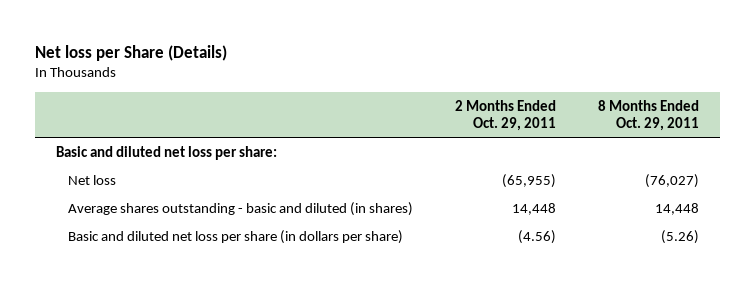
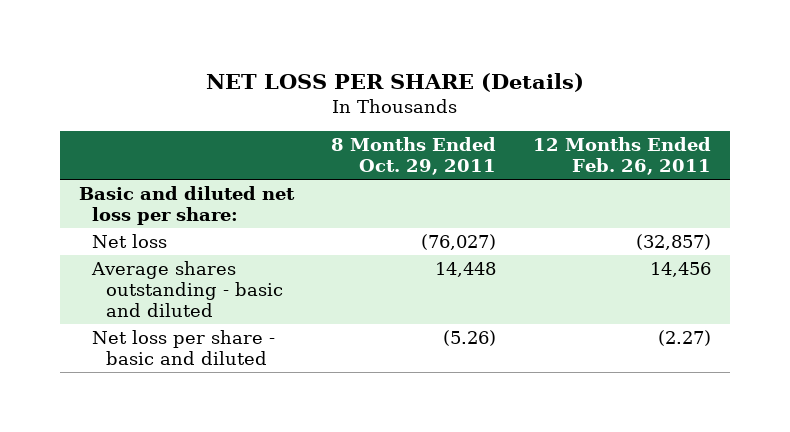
- Net loss per Share (Details)
+ NET LOSS PER SHARE (Details)
- | 2 Months Ended Oct. 29, 2011 | 8 Months Ended Oct. 29, 2011
+ | 8 Months Ended Oct. 29, 2011 | 12 Months Ended Feb. 26, 2011
- Average shares outstanding - basic and diluted (in shares) | 14,448 | 14,448
- Basic and diluted net loss per share (in dollars per share) | (4.56) | (5.26)
+ Average shares outstanding - basic and diluted | 14,448 | 14,456
+ Net loss per share - basic and diluted | (5.26) | (2.27)

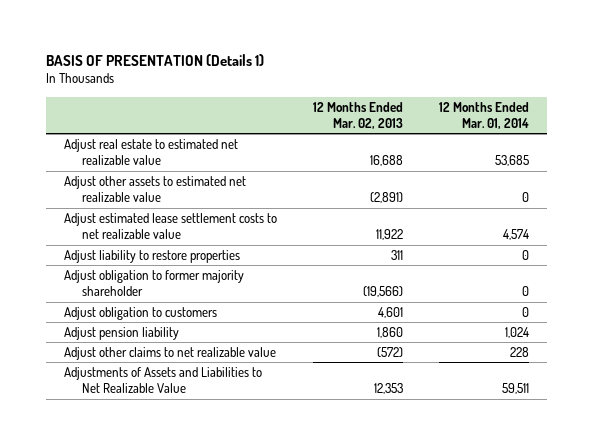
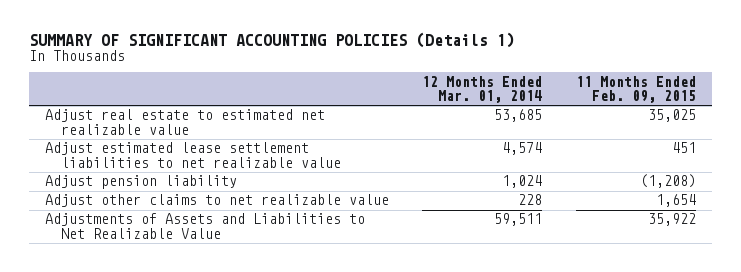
- BASIS OF PRESENTATION (Details 1)
+ SUMMARY OF SIGNIFICANT ACCOUNTING POLICIES (Details 1)
- | 12 Months Ended Mar. 02, 2013 | 12 Months Ended Mar. 01, 2014
+ | 12 Months Ended Mar. 01, 2014 | 11 Months Ended Feb. 09, 2015
- Adjust other assets to estimated net realizable value | (2,891) | 0
- Adjust estimated lease settlement costs to net realizable value | 11,922 | 4,574
- Adjust liability to restore properties | 311 | 0
- Adjust obligation to former majority shareholder | (19,566) | 0
- Adjust obligation to customers | 4,601 | 0
+ Adjust estimated lease settlement liabilities to net realizable value | 4,574 | 451

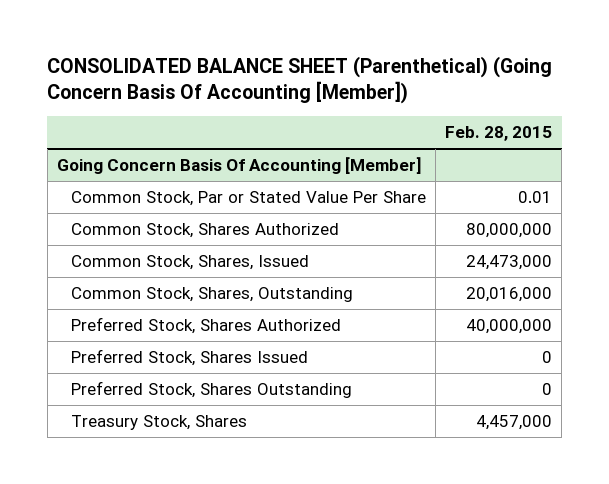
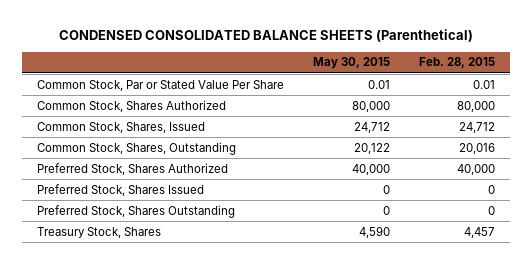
- CONSOLIDATED BALANCE SHEET (Parenthetical) (Going Concern Basis Of Accounting [Member])
+ CONDENSED CONSOLIDATED BALANCE SHEETS (Parenthetical)
- | Feb. 28, 2015
+ | May 30, 2015 | Feb. 28, 2015
- Going Concern Basis Of Accounting [Member]
- Common Stock, Shares Authorized | 80,000,000
- Common Stock, Shares, Issued | 24,473,000
- Common Stock, Shares, Outstanding | 20,016,000
- Preferred Stock, Shares Authorized | 40,000,000
+ Common Stock, Shares Authorized | 80,000 | 80,000
+ Common Stock, Shares, Issued | 24,712 | 24,712
+ Common Stock, Shares, Outstanding | 20,122 | 20,016
+ Preferred Stock, Shares Authorized | 40,000 | 40,000
- Treasury Stock, Shares | 4,457,000
+ Treasury Stock, Shares | 4,590 | 4,457

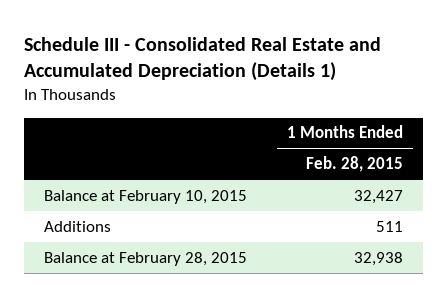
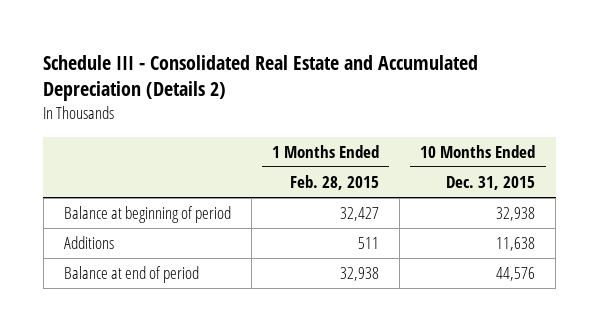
- Schedule III - Consolidated Real Estate and Accumulated Depreciation (Details 1)
+ Schedule III - Consolidated Real Estate and Accumulated Depreciation (Details 2)
- | 1 Months Ended Feb. 28, 2015
+ | 1 Months Ended Feb. 28, 2015 | 10 Months Ended Dec. 31, 2015
- Balance at February 10, 2015 | 32,427
+ Balance at beginning of period | 32,427 | 32,938
- Balance at February 28, 2015 | 32,938
+ Balance at end of period | 32,938 | 44,576

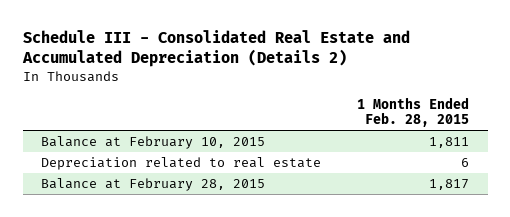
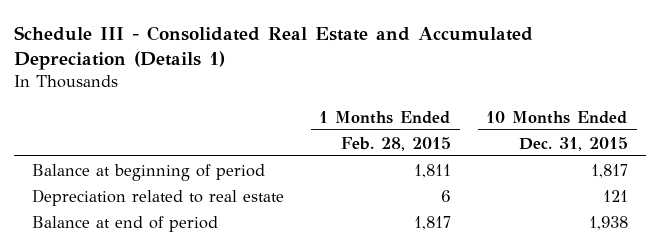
- Schedule III - Consolidated Real Estate and Accumulated Depreciation (Details 2)
+ Schedule III - Consolidated Real Estate and Accumulated Depreciation (Details 1)
- | 1 Months Ended Feb. 28, 2015
+ | 1 Months Ended Feb. 28, 2015 | 10 Months Ended Dec. 31, 2015
- Balance at February 10, 2015 | 1,811
+ Balance at beginning of period | 1,811 | 1,817
- Balance at February 28, 2015 | 1,817
+ Balance at end of period | 1,817 | 1,938

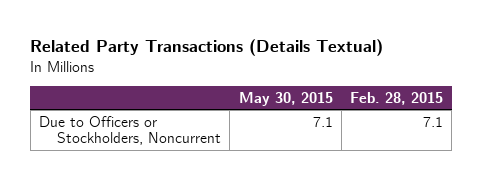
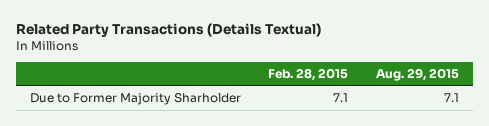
- | May 30, 2015 | Feb. 28, 2015
+ | Feb. 28, 2015 | Aug. 29, 2015
- Due to Officers or Stockholders, Noncurrent | 7.1 | 7.1
+ Due to Former Majority Sharholder | 7.1 | 7.1

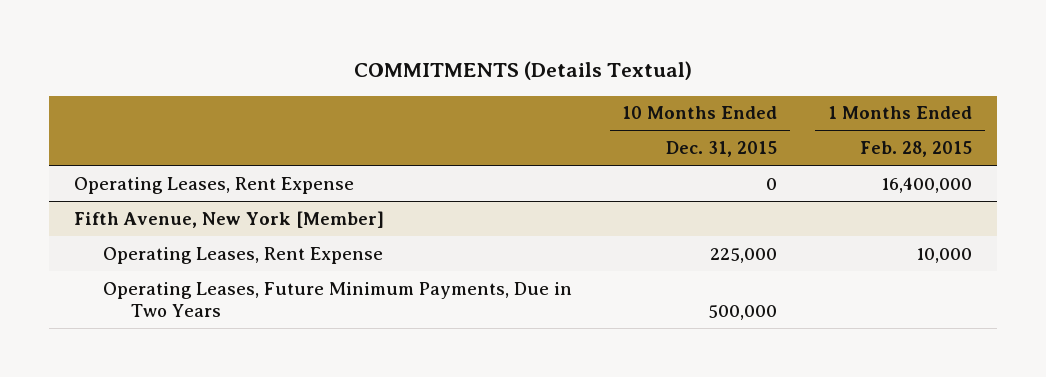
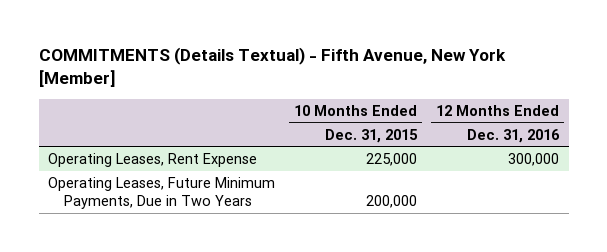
- COMMITMENTS (Details Textual)
+ COMMITMENTS (Details Textual) - Fifth Avenue, New York [Member]
- | 10 Months Ended Dec. 31, 2015 | 1 Months Ended Feb. 28, 2015
+ | 10 Months Ended Dec. 31, 2015 | 12 Months Ended Dec. 31, 2016
- Operating Leases, Rent Expense | 0 | 16,400,000
- Fifth Avenue, New York [Member]
- Operating Leases, Future Minimum Payments, Due in Two Years | 500,000 |
+ Operating Leases, Future Minimum Payments, Due in Two Years | 200,000 |

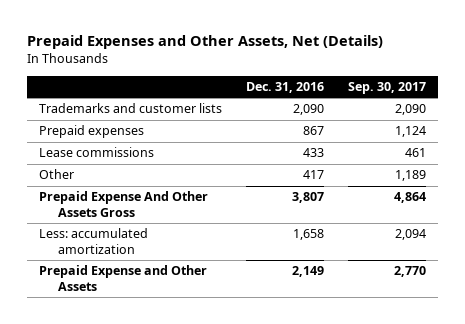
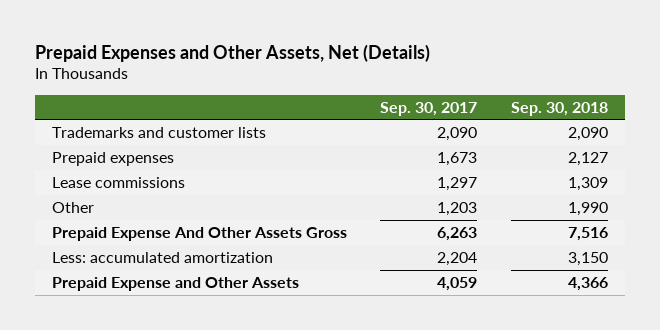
- | Dec. 31, 2016 | Sep. 30, 2017
+ | Sep. 30, 2017 | Sep. 30, 2018
- Prepaid expenses | 867 | 1,124
- Lease commissions | 433 | 461
- Other | 417 | 1,189
- Prepaid Expense And Other Assets Gross | 3,807 | 4,864
- Less: accumulated amortization | 1,658 | 2,094
- Prepaid Expense and Other Assets | 2,149 | 2,770
+ Prepaid expenses | 1,673 | 2,127
+ Lease commissions | 1,297 | 1,309
+ Other | 1,203 | 1,990
+ Prepaid Expense And Other Assets Gross | 6,263 | 7,516
+ Less: accumulated amortization | 2,204 | 3,150
+ Prepaid Expense and Other Assets | 4,059 | 4,366

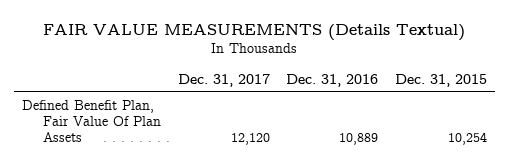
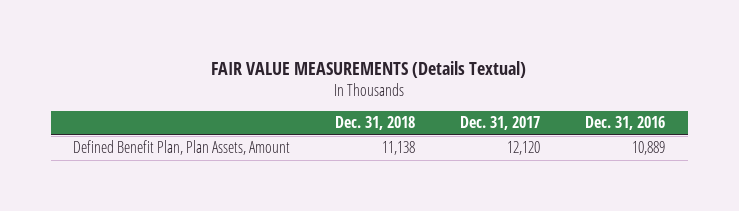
- | Dec. 31, 2017 | Dec. 31, 2016 | Dec. 31, 2015
+ | Dec. 31, 2018 | Dec. 31, 2017 | Dec. 31, 2016
- Defined Benefit Plan, Fair Value Of Plan Assets | 12,120 | 10,889 | 10,254
+ Defined Benefit Plan, Plan Assets, Amount | 11,138 | 12,120 | 10,889

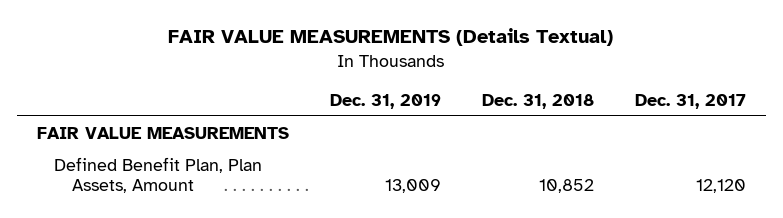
- | Dec. 31, 2018 | Dec. 31, 2017 | Dec. 31, 2016
+ | Dec. 31, 2019 | Dec. 31, 2018 | Dec. 31, 2017
- Defined Benefit Plan, Plan Assets, Amount | 11,138 | 12,120 | 10,889
+ FAIR VALUE MEASUREMENTS
+ Defined Benefit Plan, Plan Assets, Amount | 13,009 | 10,852 | 12,120

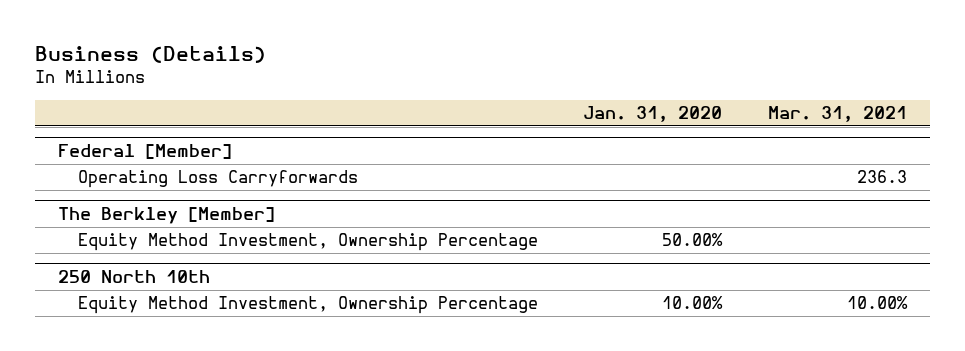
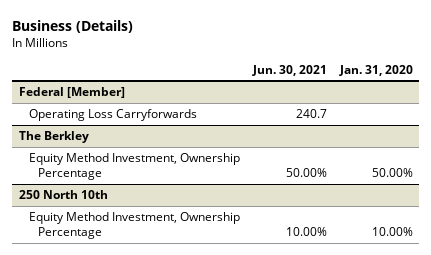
- | Jan. 31, 2020 | Mar. 31, 2021
+ | Jun. 30, 2021 | Jan. 31, 2020
- The Berkley [Member]
+ The Berkley

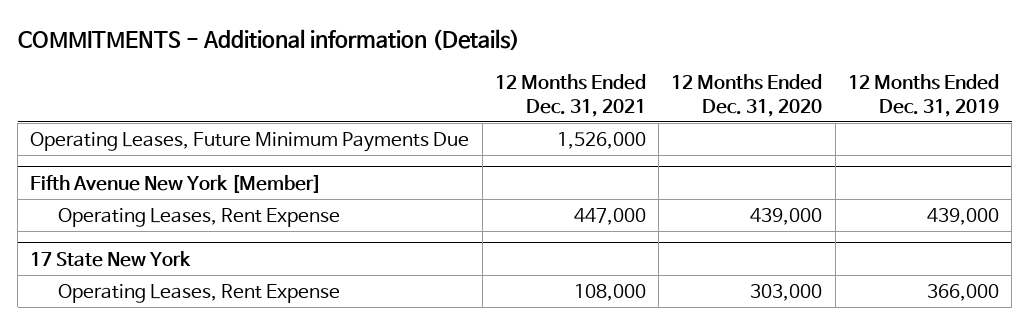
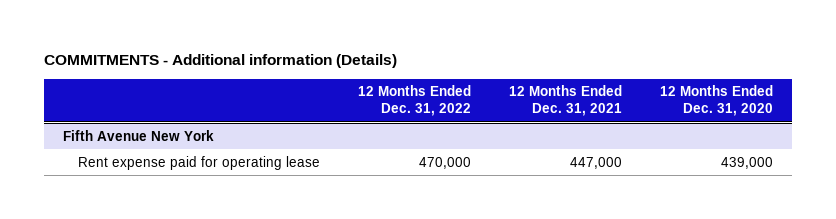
- | 12 Months Ended Dec. 31, 2021 | 12 Months Ended Dec. 31, 2020 | 12 Months Ended Dec. 31, 2019
+ | 12 Months Ended Dec. 31, 2022 | 12 Months Ended Dec. 31, 2021 | 12 Months Ended Dec. 31, 2020
- Operating Leases, Future Minimum Payments Due | 1,526,000 | |
- Fifth Avenue New York [Member]
- Operating Leases, Rent Expense | 447,000 | 439,000 | 439,000
- 17 State New York
- Operating Leases, Rent Expense | 108,000 | 303,000 | 366,000
+ Fifth Avenue New York
+ Rent expense paid for operating lease | 470,000 | 447,000 | 439,000

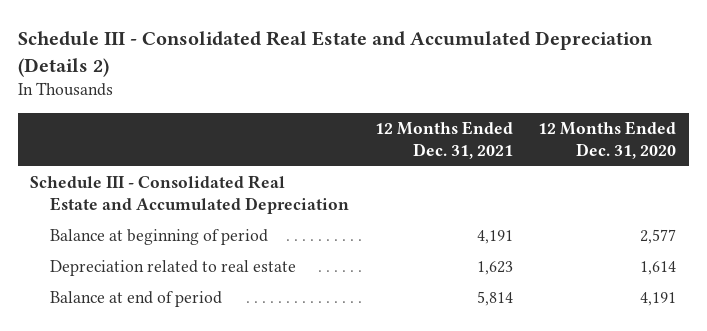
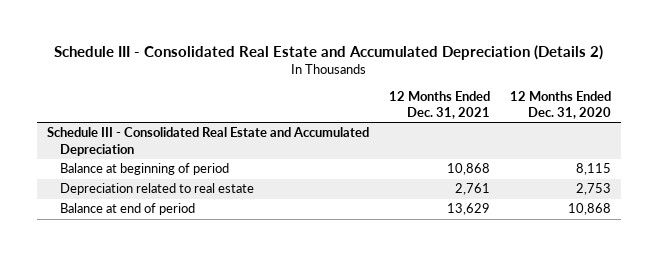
- Balance at beginning of period | 4,191 | 2,577
- Depreciation related to real estate | 1,623 | 1,614
- Balance at end of period | 5,814 | 4,191
+ Balance at beginning of period | 10,868 | 8,115
+ Depreciation related to real estate | 2,761 | 2,753
+ Balance at end of period | 13,629 | 10,868

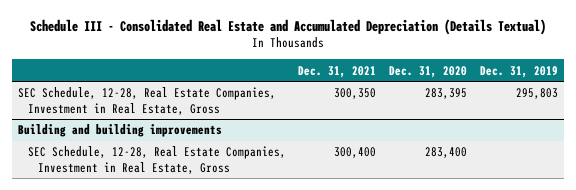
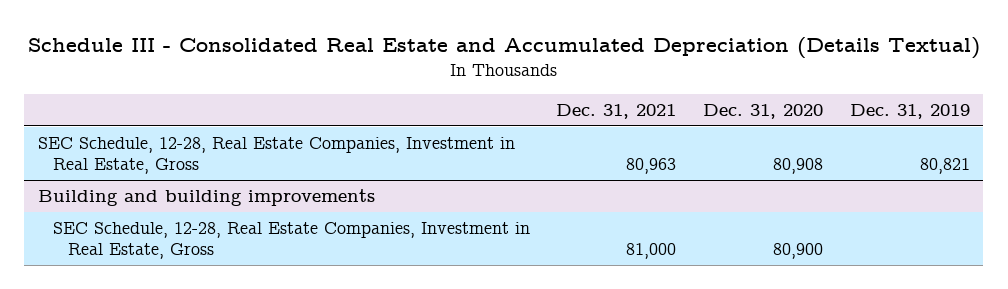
- SEC Schedule, 12-28, Real Estate Companies, Investment in Real Estate, Gross | 300,350 | 283,395 | 295,803
+ SEC Schedule, 12-28, Real Estate Companies, Investment in Real Estate, Gross | 80,963 | 80,908 | 80,821
@ Building and building improvements
- SEC Schedule, 12-28, Real Estate Companies, Investment in Real Estate, Gross | 300,400 | 283,400 |
+ SEC Schedule, 12-28, Real Estate Companies, Investment in Real Estate, Gross | 81,000 | 80,900 |

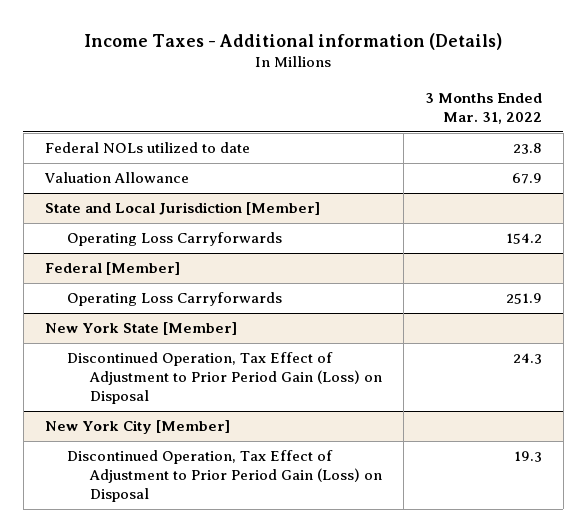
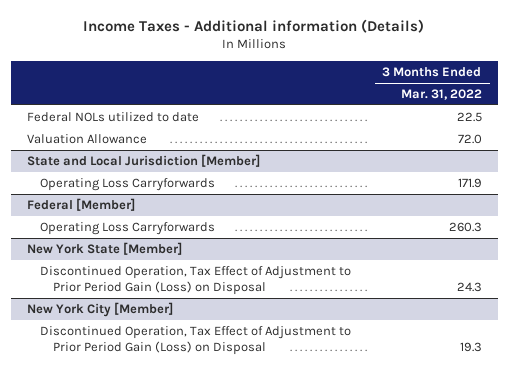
- Federal NOLs utilized to date | 23.8
- Valuation Allowance | 67.9
+ Federal NOLs utilized to date | 22.5
+ Valuation Allowance | 72.0
@ State and Local Jurisdiction [Member]
- Operating Loss Carryforwards | 154.2
+ Operating Loss Carryforwards | 171.9
@ Federal [Member]
- Operating Loss Carryforwards | 251.9
+ Operating Loss Carryforwards | 260.3

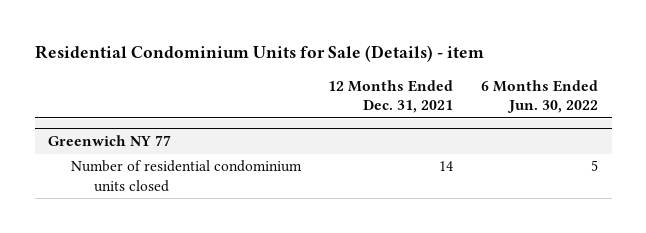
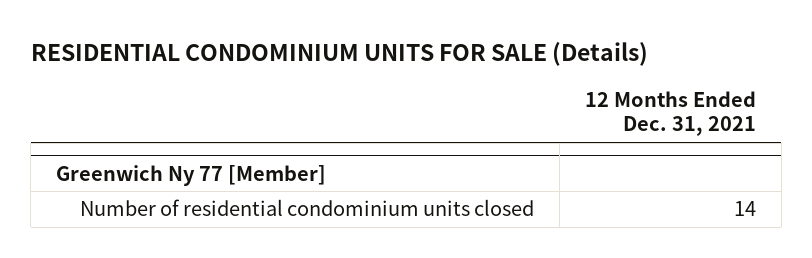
- Residential Condominium Units for Sale (Details) - item
+ RESIDENTIAL CONDOMINIUM UNITS FOR SALE (Details)
- | 12 Months Ended Dec. 31, 2021 | 6 Months Ended Jun. 30, 2022
+ | 12 Months Ended Dec. 31, 2021
- Greenwich NY 77
+ Greenwich Ny 77 [Member]

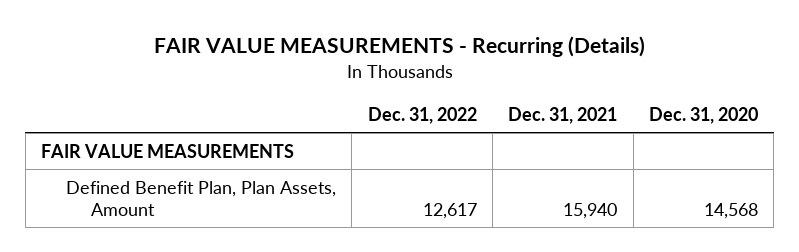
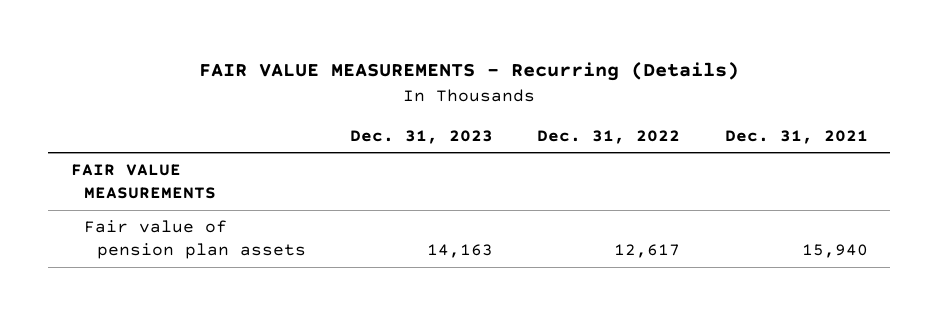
- | Dec. 31, 2022 | Dec. 31, 2021 | Dec. 31, 2020
+ | Dec. 31, 2023 | Dec. 31, 2022 | Dec. 31, 2021
- Defined Benefit Plan, Plan Assets, Amount | 12,617 | 15,940 | 14,568
+ Fair value of pension plan assets | 14,163 | 12,617 | 15,940

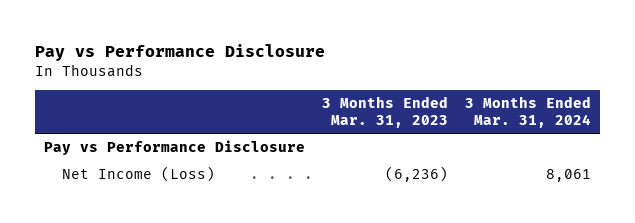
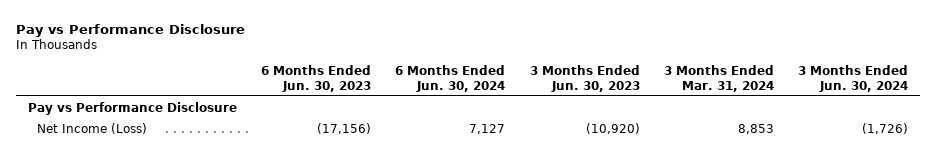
- | 3 Months Ended Mar. 31, 2023 | 3 Months Ended Mar. 31, 2024
+ | 6 Months Ended Jun. 30, 2023 | 6 Months Ended Jun. 30, 2024 | 3 Months Ended Jun. 30, 2023 | 3 Months Ended Mar. 31, 2024 | 3 Months Ended Jun. 30, 2024
- Net Income (Loss) | (6,236) | 8,061
+ Net Income (Loss) | (17,156) | 7,127 | (10,920) | 8,853 | (1,726)

